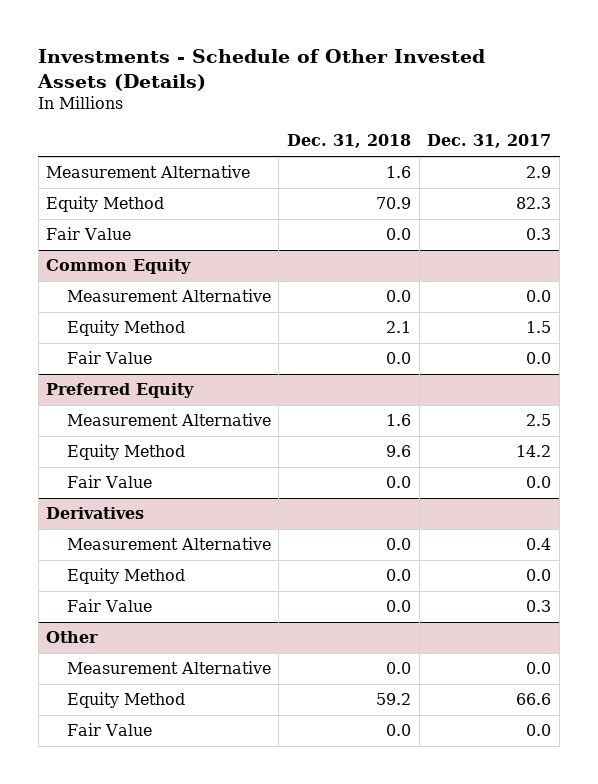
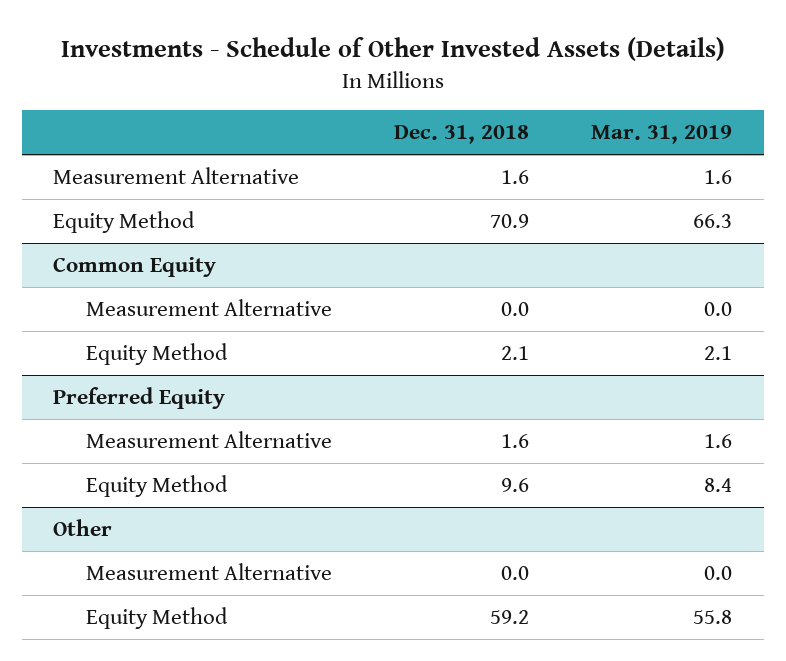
- | Dec. 31, 2018 | Dec. 31, 2017
+ | Dec. 31, 2018 | Mar. 31, 2019
- Fair Value | 0.0 | 0.3
@ Common Equity
- Fair Value | 0.0 | 0.0
@ Preferred Equity
- Fair Value | 0.0 | 0.0
- Derivatives
- Measurement Alternative | 0.0 | 0.4
- Equity Method | 0.0 | 0.0
- Fair Value | 0.0 | 0.3
@ Other
- Fair Value | 0.0 | 0.0

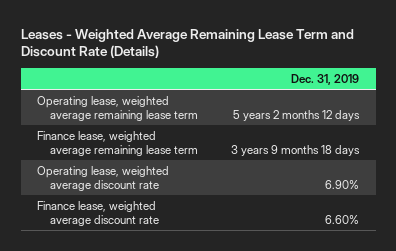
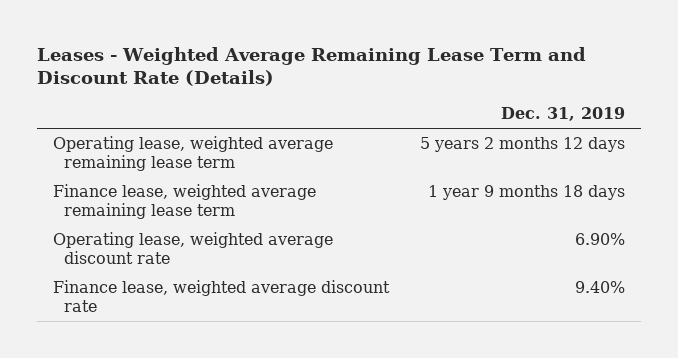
- Finance lease, weighted average remaining lease term | 3 years 9 months 18 days
+ Finance lease, weighted average remaining lease term | 1 year 9 months 18 days
- Finance lease, weighted average discount rate | 6.60%
+ Finance lease, weighted average discount rate | 9.40%

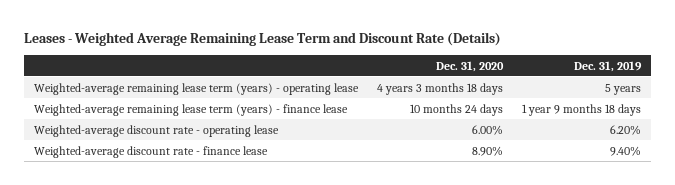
- | Dec. 31, 2019
+ | Dec. 31, 2020 | Dec. 31, 2019
- Operating lease, weighted average remaining lease term | 5 years 2 months 12 days
- Finance lease, weighted average remaining lease term | 1 year 9 months 18 days
- Operating lease, weighted average discount rate | 6.90%
- Finance lease, weighted average discount rate | 9.40%
+ Weighted-average remaining lease term (years) - operating lease | 4 years 3 months 18 days | 5 years
+ Weighted-average remaining lease term (years) - finance lease | 10 months 24 days | 1 year 9 months 18 days
+ Weighted-average discount rate - operating lease | 6.00% | 6.20%
+ Weighted-average discount rate - finance lease | 8.90% | 9.40%

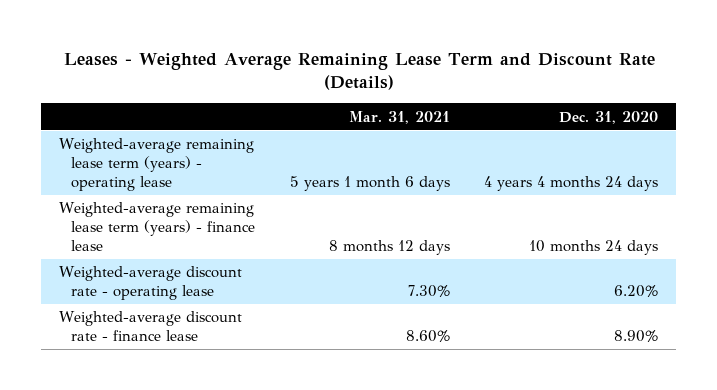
- | Dec. 31, 2020 | Dec. 31, 2019
+ | Mar. 31, 2021 | Dec. 31, 2020
- Weighted-average remaining lease term (years) - operating lease | 4 years 3 months 18 days | 5 years
+ Weighted-average remaining lease term (years) - operating lease | 5 years 1 month 6 days | 4 years 4 months 24 days
- Weighted-average discount rate - operating lease | 6.00% | 6.20%
+ Weighted-average discount rate - operating lease | 7.30% | 6.20%

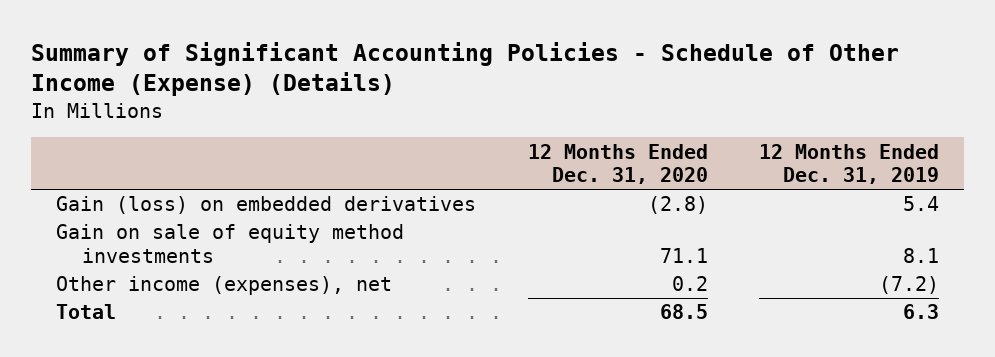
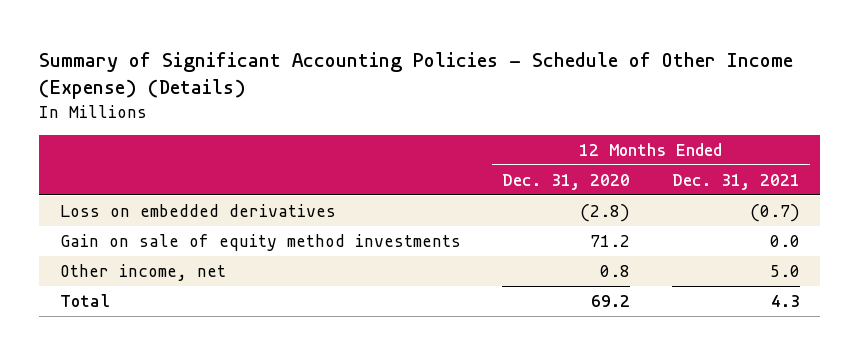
- | 12 Months Ended Dec. 31, 2020 | 12 Months Ended Dec. 31, 2019
+ | 12 Months Ended Dec. 31, 2020 | 12 Months Ended Dec. 31, 2021
- Gain (loss) on embedded derivatives | (2.8) | 5.4
- Gain on sale of equity method investments | 71.1 | 8.1
- Other income (expenses), net | 0.2 | (7.2)
- Total | 68.5 | 6.3
+ Loss on embedded derivatives | (2.8) | (0.7)
+ Gain on sale of equity method investments | 71.2 | 0.0
+ Other income, net | 0.8 | 5.0
+ Total | 69.2 | 4.3

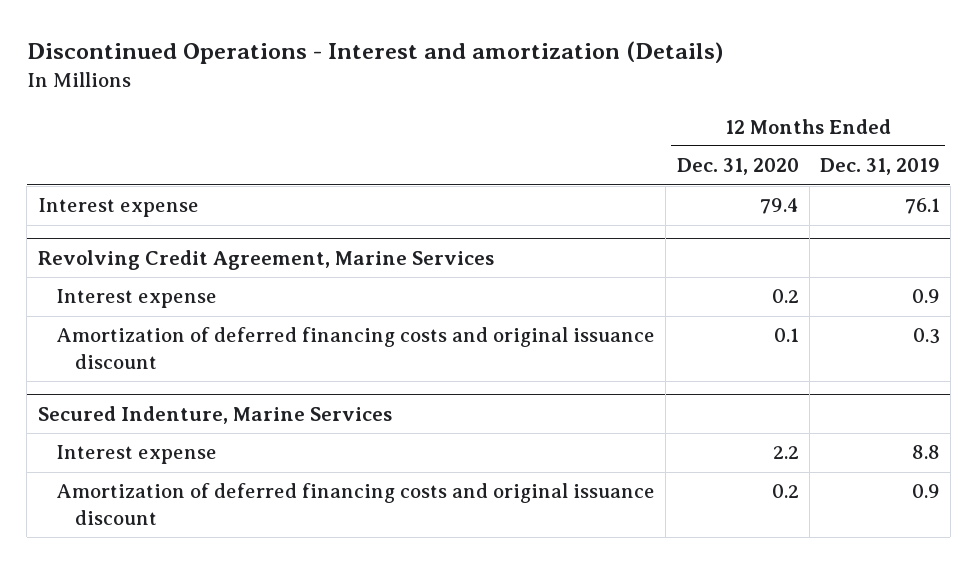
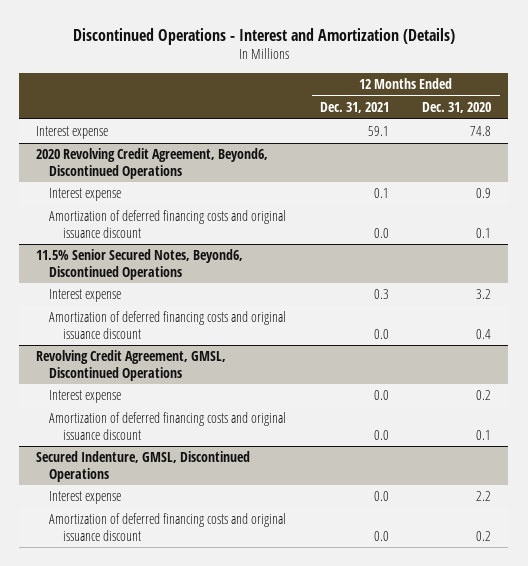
- Discontinued Operations - Interest and amortization (Details)
+ Discontinued Operations - Interest and Amortization (Details)
- | 12 Months Ended Dec. 31, 2020 | 12 Months Ended Dec. 31, 2019
+ | 12 Months Ended Dec. 31, 2021 | 12 Months Ended Dec. 31, 2020
- Interest expense | 79.4 | 76.1
- Revolving Credit Agreement, Marine Services
+ Interest expense | 59.1 | 74.8
+ 2020 Revolving Credit Agreement, Beyond6, Discontinued Operations
+ Interest expense | 0.1 | 0.9
+ Amortization of deferred financing costs and original issuance discount | 0.0 | 0.1
+ 11.5% Senior Secured Notes, Beyond6, Discontinued Operations
+ Interest expense | 0.3 | 3.2
+ Amortization of deferred financing costs and original issuance discount | 0.0 | 0.4
+ Revolving Credit Agreement, GMSL, Discontinued Operations
- Secured Indenture, Marine Services
+ Secured Indenture, GMSL, Discontinued Operations

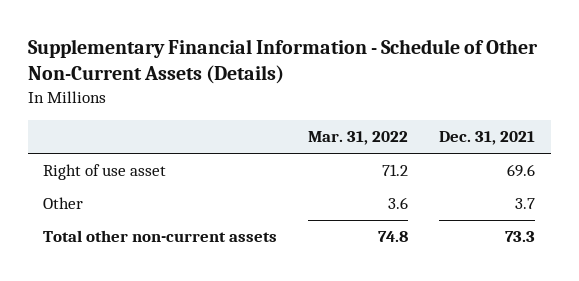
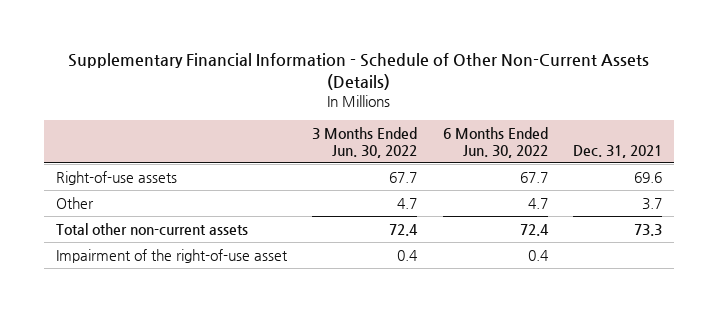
- | Mar. 31, 2022 | Dec. 31, 2021
+ | 3 Months Ended Jun. 30, 2022 | 6 Months Ended Jun. 30, 2022 | Dec. 31, 2021
- Right of use asset | 71.2 | 69.6
+ Right-of-use assets | 67.7 | 67.7 | 69.6
+ Impairment of the right-of-use asset | 0.4 | 0.4 |

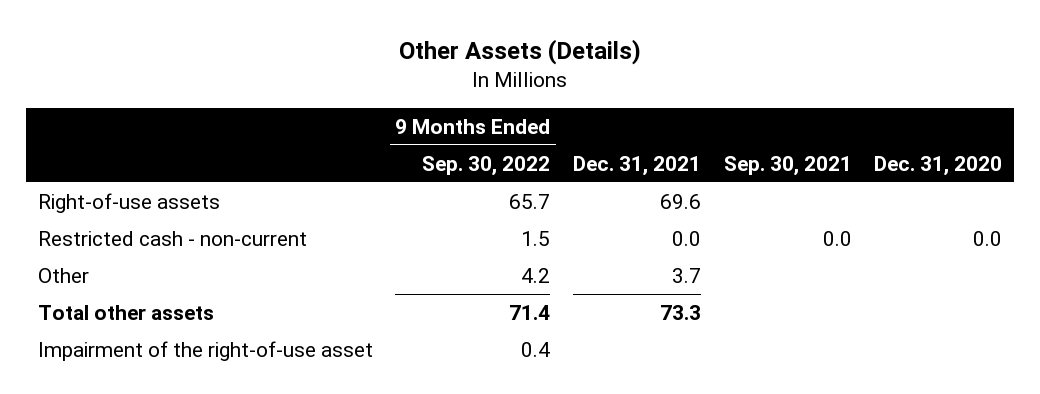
- Supplementary Financial Information - Schedule of Other Non-Current Assets (Details)
+ Other Assets (Details)
- | 3 Months Ended Jun. 30, 2022 | 6 Months Ended Jun. 30, 2022 | Dec. 31, 2021
+ | 9 Months Ended Sep. 30, 2022 | Dec. 31, 2021 | Sep. 30, 2021 | Dec. 31, 2020
+ Restricted cash - non-current | 1.5 | 0.0 | 0.0 | 0.0
- Total other non-current assets | 72.4 | 72.4 | 73.3
+ Total other assets | 71.4 | 73.3 | |

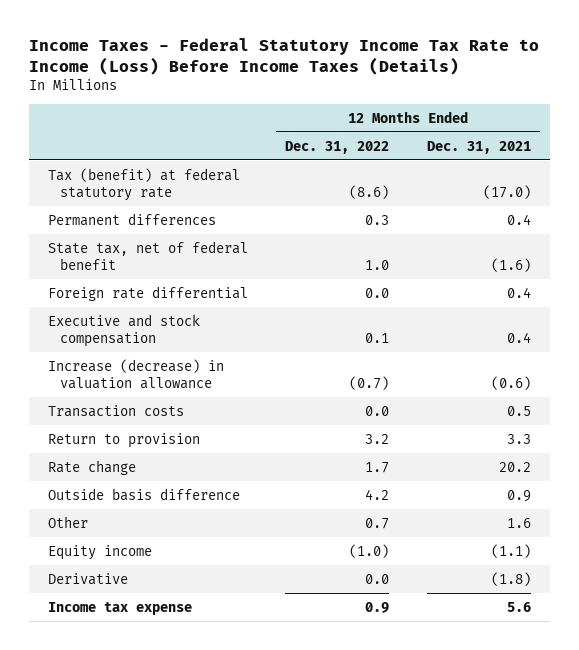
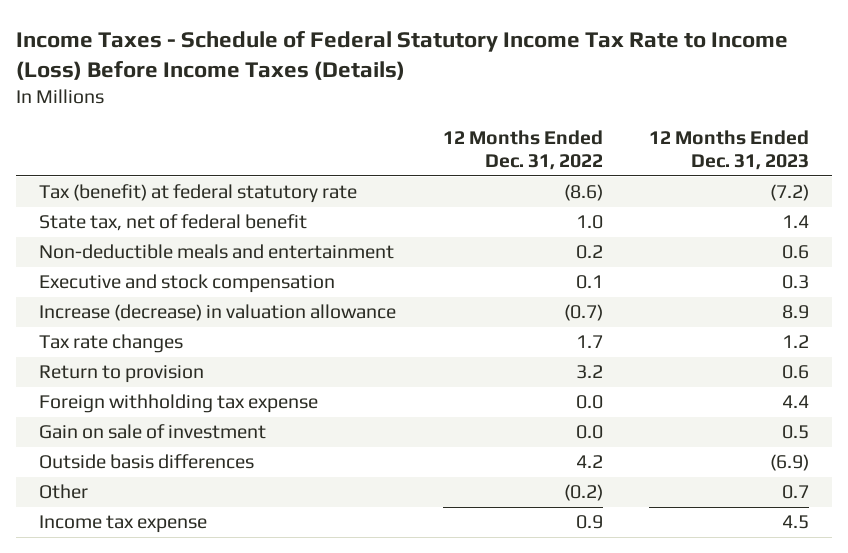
- Income Taxes - Federal Statutory Income Tax Rate to Income (Loss) Before Income Taxes (Details)
+ Income Taxes - Schedule of Federal Statutory Income Tax Rate to Income (Loss) Before Income Taxes (Details)
- | 12 Months Ended Dec. 31, 2022 | 12 Months Ended Dec. 31, 2021
+ | 12 Months Ended Dec. 31, 2022 | 12 Months Ended Dec. 31, 2023
- Permanent differences | 0.3 | 0.4
- Foreign rate differential | 0.0 | 0.4
+ Non-deductible meals and entertainment | 0.2 | 0.6
- Transaction costs | 0.0 | 0.5
+ Tax rate changes | 1.7 | 1.2
- Rate change | 1.7 | 20.2
- Outside basis difference | 4.2 | 0.9
- Other | 0.7 | 1.6
- Equity income | (1.0) | (1.1)
- Derivative | 0.0 | (1.8)
+ Foreign withholding tax expense | 0.0 | 4.4
+ Gain on sale of investment | 0.0 | 0.5
+ Outside basis differences | 4.2 | (6.9)
+ Other | (0.2) | 0.7

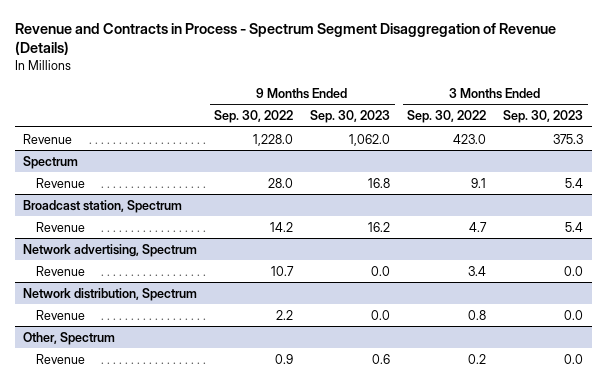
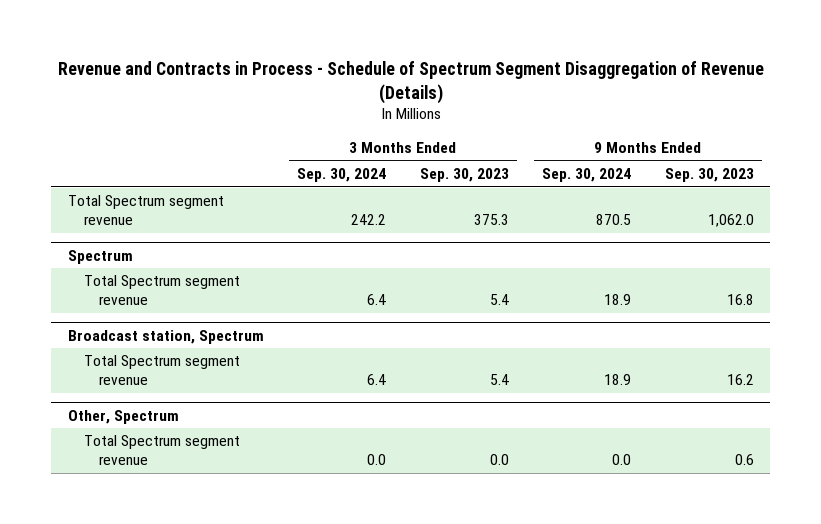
- Revenue and Contracts in Process - Spectrum Segment Disaggregation of Revenue (Details)
+ Revenue and Contracts in Process - Schedule of Spectrum Segment Disaggregation of Revenue (Details)
- | 9 Months Ended Sep. 30, 2022 | 9 Months Ended Sep. 30, 2023 | 3 Months Ended Sep. 30, 2022 | 3 Months Ended Sep. 30, 2023
+ | 3 Months Ended Sep. 30, 2024 | 3 Months Ended Sep. 30, 2023 | 9 Months Ended Sep. 30, 2024 | 9 Months Ended Sep. 30, 2023
- Revenue | 1,228.0 | 1,062.0 | 423.0 | 375.3
+ Total Spectrum segment revenue | 242.2 | 375.3 | 870.5 | 1,062.0
@ Spectrum
- Revenue | 28.0 | 16.8 | 9.1 | 5.4
+ Total Spectrum segment revenue | 6.4 | 5.4 | 18.9 | 16.8
@ Broadcast station, Spectrum
- Revenue | 14.2 | 16.2 | 4.7 | 5.4
- Network advertising, Spectrum
- Revenue | 10.7 | 0.0 | 3.4 | 0.0
- Network distribution, Spectrum
- Revenue | 2.2 | 0.0 | 0.8 | 0.0
@ Broadcast station, Spectrum
+ Total Spectrum segment revenue | 6.4 | 5.4 | 18.9 | 16.2
@ Other, Spectrum
- Revenue | 0.9 | 0.6 | 0.2 | 0.0
+ Total Spectrum segment revenue | 0.0 | 0.0 | 0.0 | 0.6

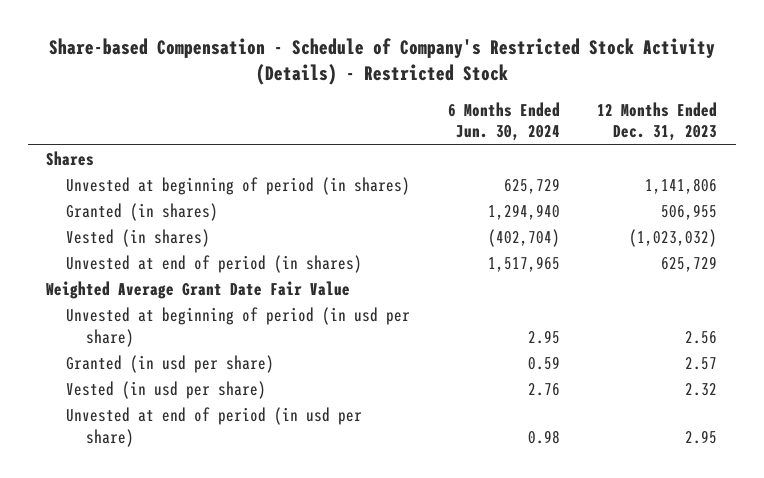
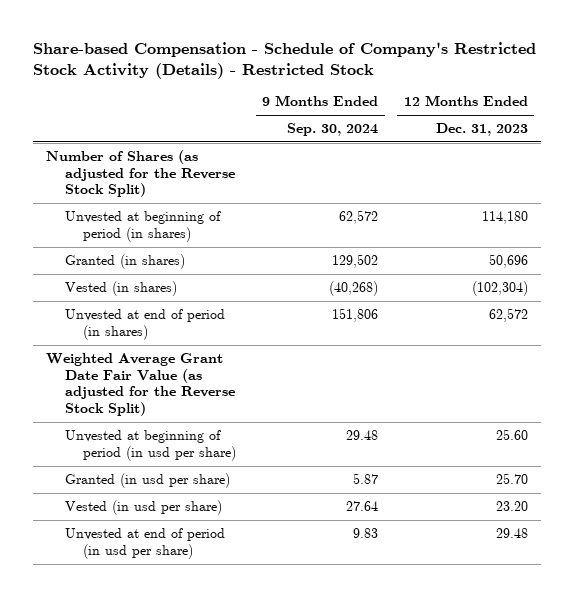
- | 6 Months Ended Jun. 30, 2024 | 12 Months Ended Dec. 31, 2023
+ | 9 Months Ended Sep. 30, 2024 | 12 Months Ended Dec. 31, 2023
- Shares
- Unvested at beginning of period (in shares) | 625,729 | 1,141,806
- Granted (in shares) | 1,294,940 | 506,955
- Vested (in shares) | (402,704) | (1,023,032)
- Unvested at end of period (in shares) | 1,517,965 | 625,729
- Weighted Average Grant Date Fair Value
- Unvested at beginning of period (in usd per share) | 2.95 | 2.56
- Granted (in usd per share) | 0.59 | 2.57
- Vested (in usd per share) | 2.76 | 2.32
- Unvested at end of period (in usd per share) | 0.98 | 2.95
+ Number of Shares (as adjusted for the Reverse Stock Split)
+ Unvested at beginning of period (in shares) | 62,572 | 114,180
+ Granted (in shares) | 129,502 | 50,696
+ Vested (in shares) | (40,268) | (102,304)
+ Unvested at end of period (in shares) | 151,806 | 62,572
+ Weighted Average Grant Date Fair Value (as adjusted for the Reverse Stock Split)
+ Unvested at beginning of period (in usd per share) | 29.48 | 25.60
+ Granted (in usd per share) | 5.87 | 25.70
+ Vested (in usd per share) | 27.64 | 23.20
+ Unvested at end of period (in usd per share) | 9.83 | 29.48

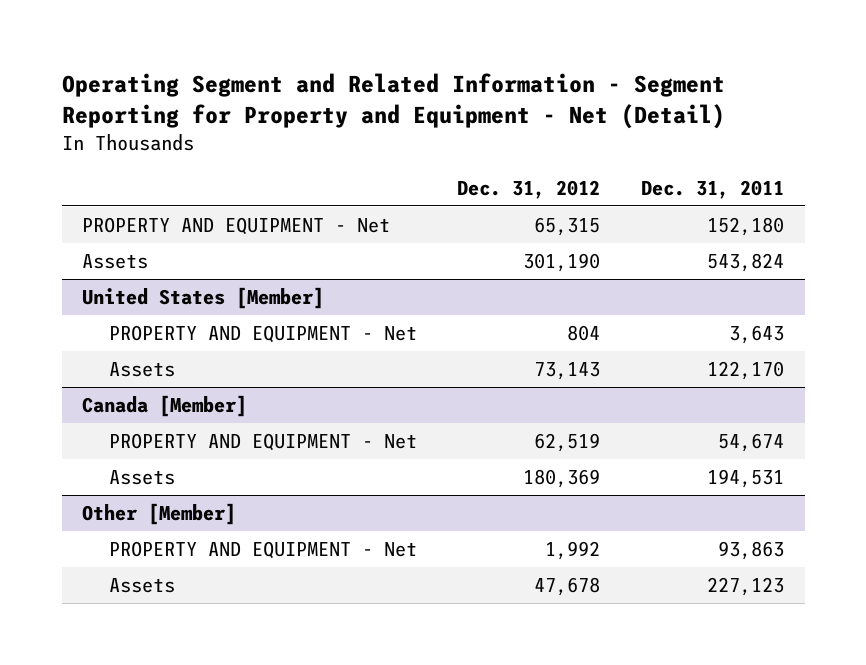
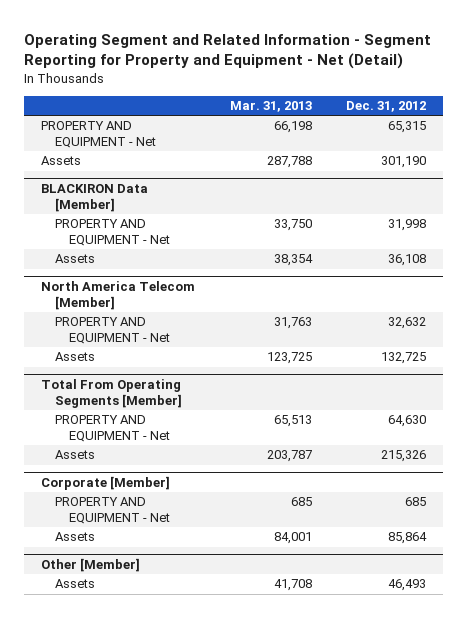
- | Dec. 31, 2012 | Dec. 31, 2011
+ | Mar. 31, 2013 | Dec. 31, 2012
- United States [Member]
- PROPERTY AND EQUIPMENT - Net | 804 | 3,643
- Assets | 73,143 | 122,170
- Canada [Member]
- PROPERTY AND EQUIPMENT - Net | 62,519 | 54,674
- Assets | 180,369 | 194,531
+ BLACKIRON Data [Member]
+ PROPERTY AND EQUIPMENT - Net | 33,750 | 31,998
+ Assets | 38,354 | 36,108
+ North America Telecom [Member]
+ PROPERTY AND EQUIPMENT - Net | 31,763 | 32,632
+ Assets | 123,725 | 132,725
+ Total From Operating Segments [Member]
+ PROPERTY AND EQUIPMENT - Net | 65,513 | 64,630
+ Assets | 203,787 | 215,326
+ Corporate [Member]
+ PROPERTY AND EQUIPMENT - Net | 685 | 685
+ Assets | 84,001 | 85,864
@ Other [Member]
- PROPERTY AND EQUIPMENT - Net | 1,992 | 93,863
- Assets | 47,678 | 227,123
+ Assets | 41,708 | 46,493

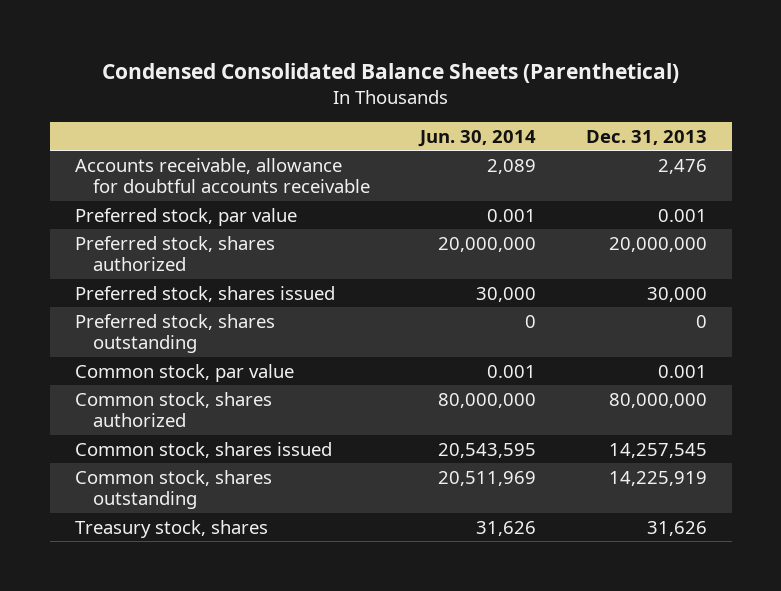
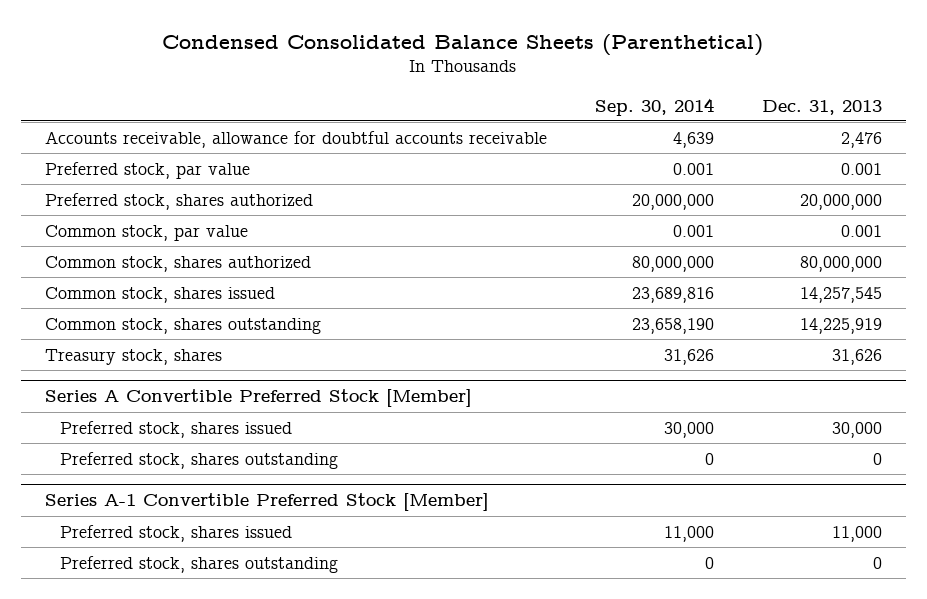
- | Jun. 30, 2014 | Dec. 31, 2013
+ | Sep. 30, 2014 | Dec. 31, 2013
- Preferred stock, shares issued | 30,000 | 30,000
- Preferred stock, shares outstanding | 0 | 0
+ Series A Convertible Preferred Stock [Member]
+ Preferred stock, shares issued | 30,000 | 30,000
+ Preferred stock, shares outstanding | 0 | 0
+ Series A-1 Convertible Preferred Stock [Member]
+ Preferred stock, shares issued | 11,000 | 11,000
+ Preferred stock, shares outstanding | 0 | 0

